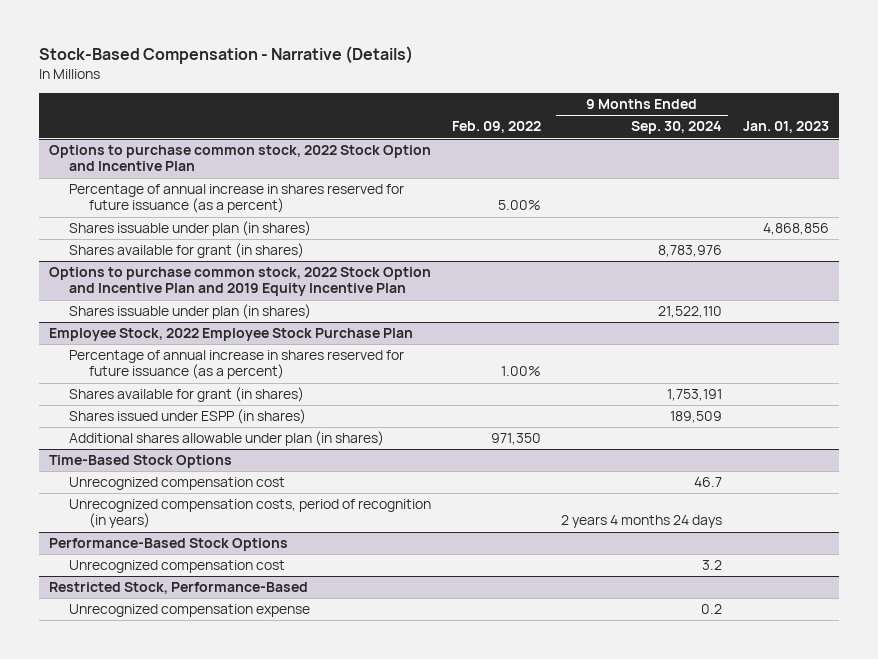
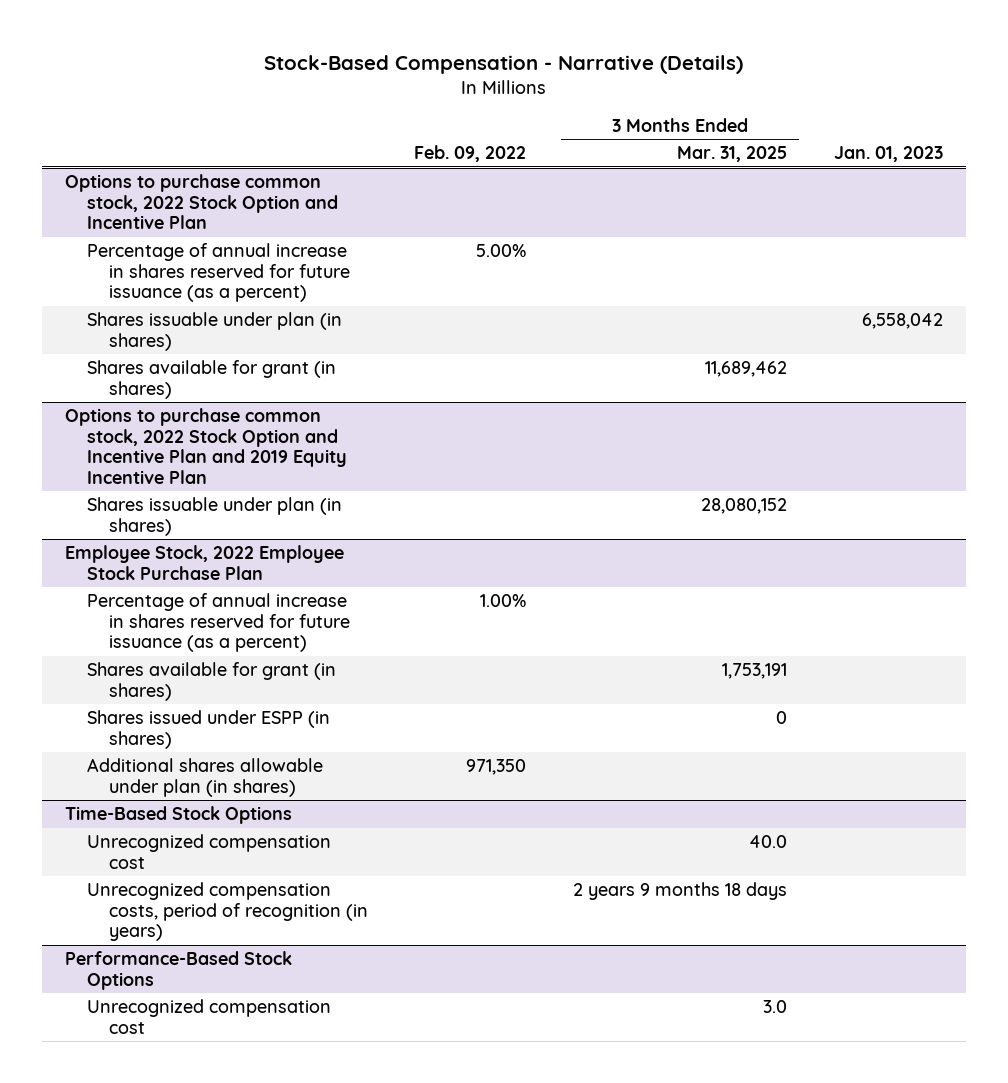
- | Feb. 09, 2022 | 9 Months Ended Sep. 30, 2024 | Jan. 01, 2023
+ | Feb. 09, 2022 | 3 Months Ended Mar. 31, 2025 | Jan. 01, 2023
@ Options to purchase common stock, 2022 Stock Option and Incentive Plan
- Shares issuable under plan (in shares) | | | 4,868,856
+ Shares issuable under plan (in shares) | | | 6,558,042
- Restricted Stock, Performance-Based
- Unrecognized compensation expense | | 0.2 |

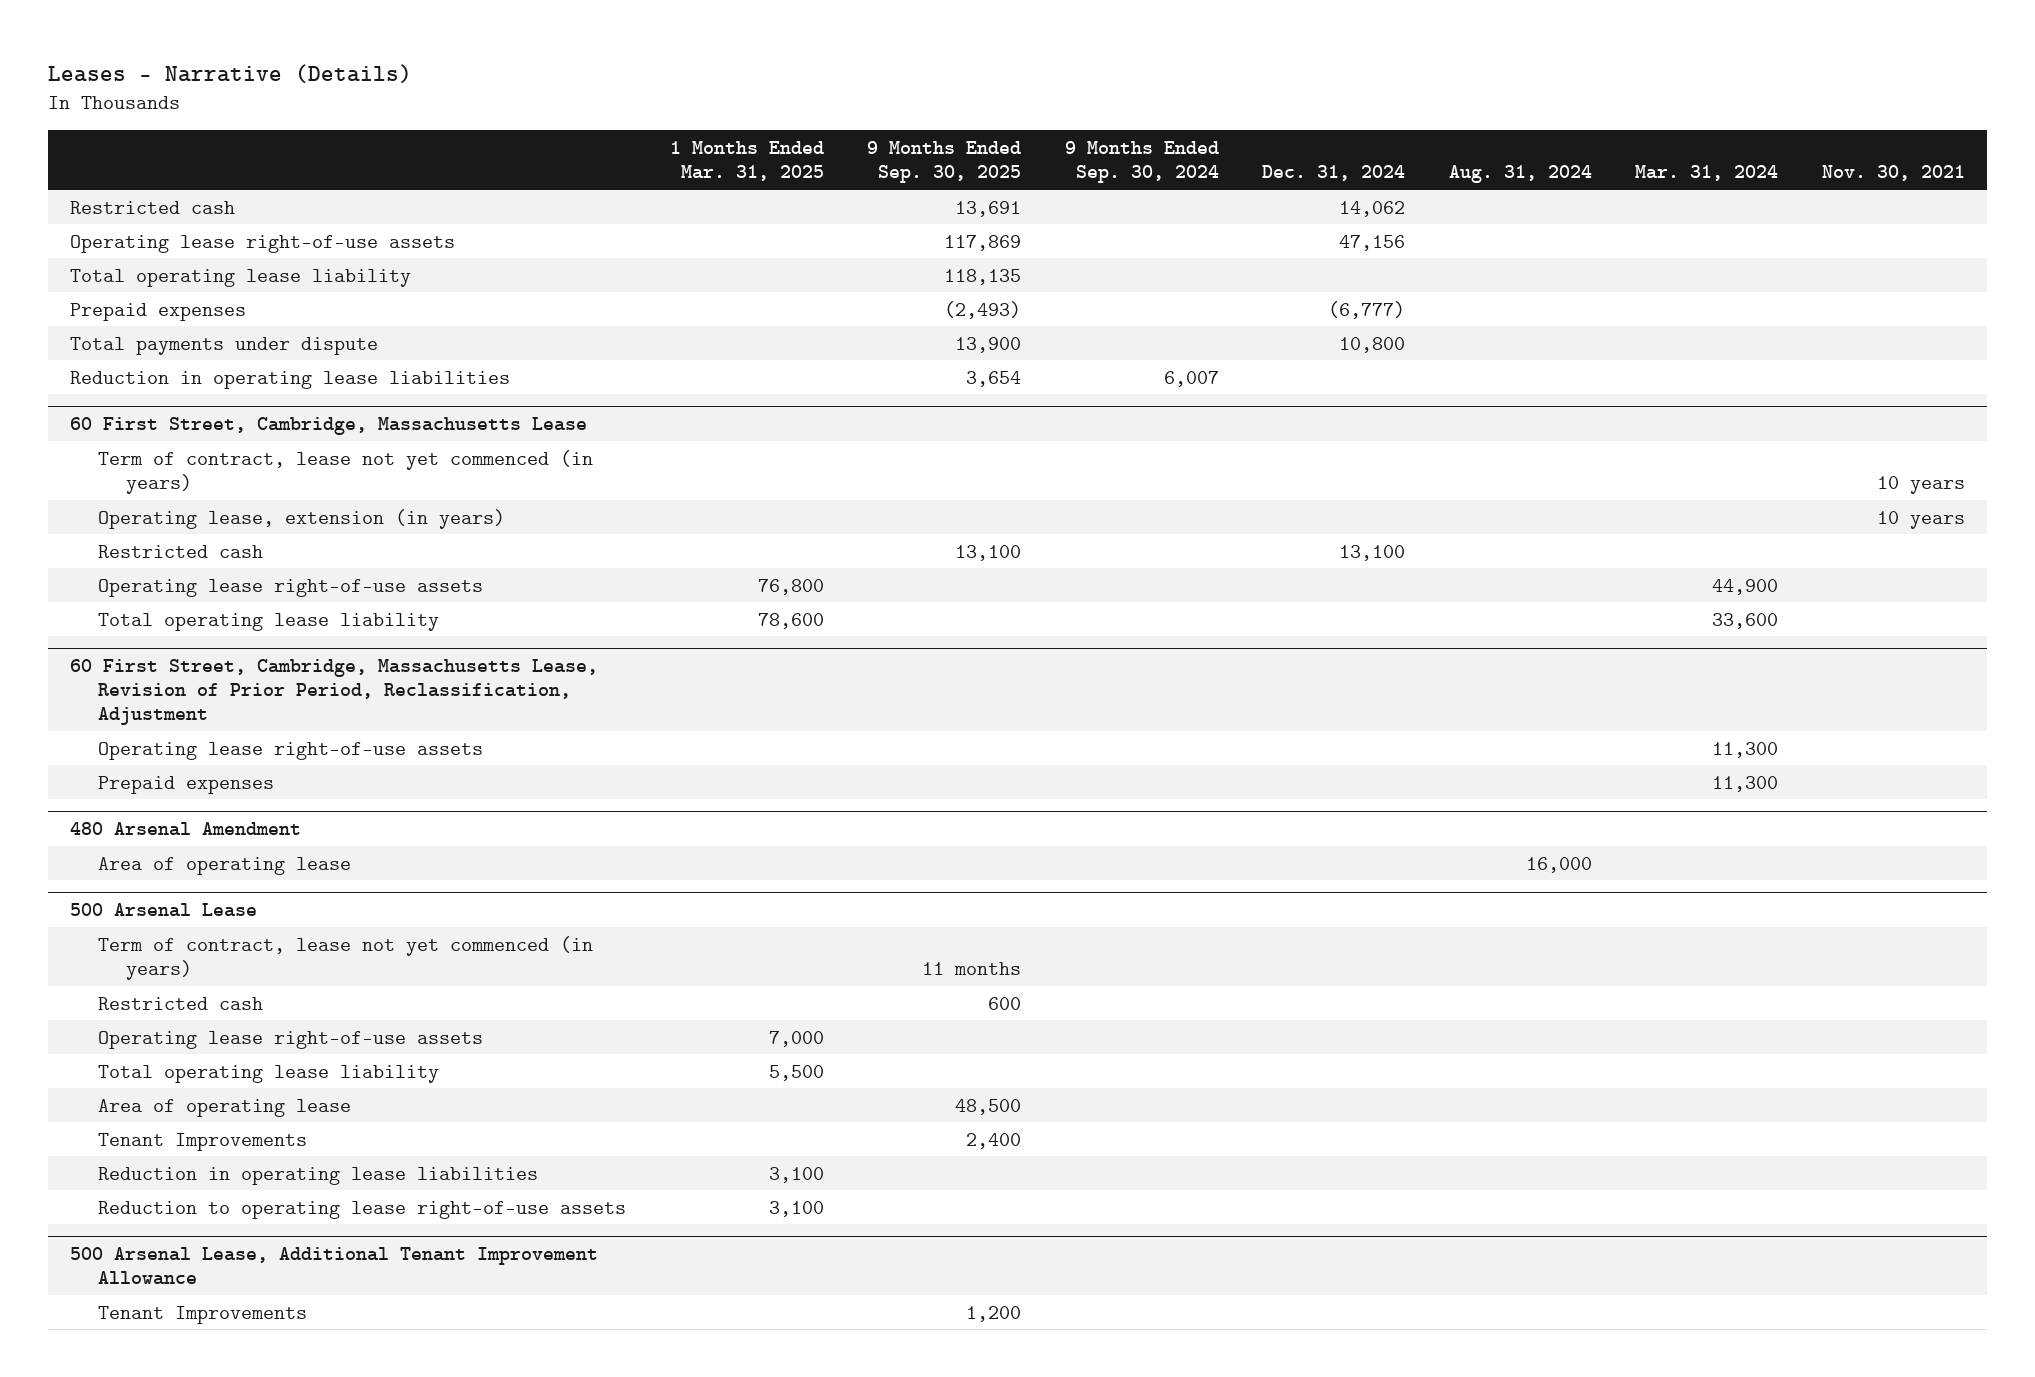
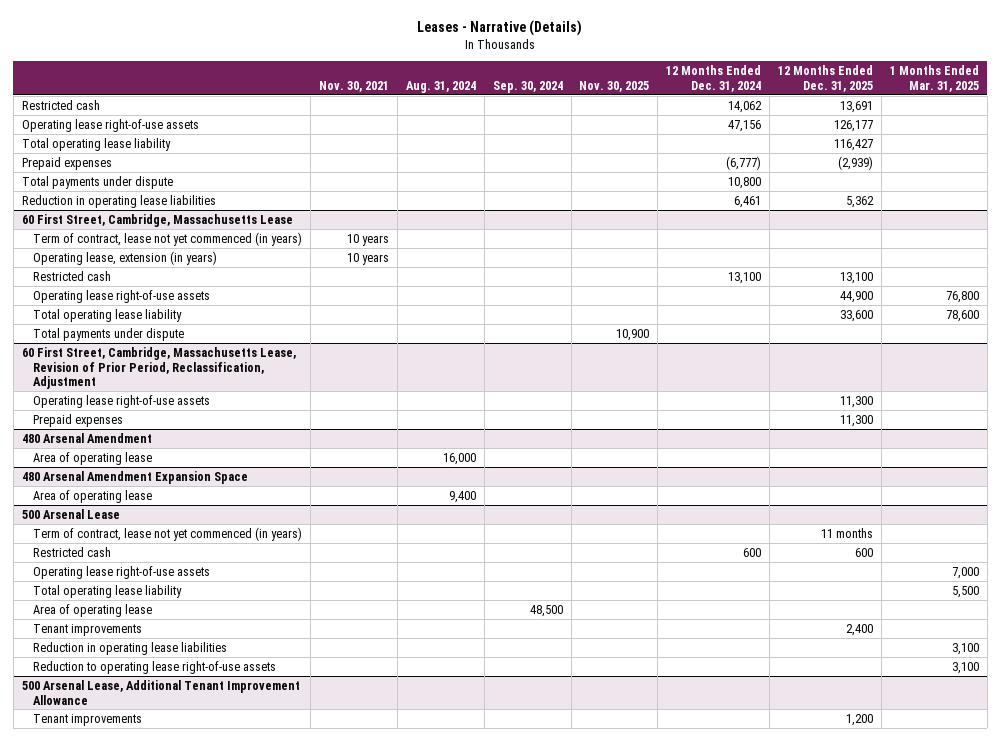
- | 1 Months Ended Mar. 31, 2025 | 9 Months Ended Sep. 30, 2025 | 9 Months Ended Sep. 30, 2024 | Dec. 31, 2024 | Aug. 31, 2024 | Mar. 31, 2024 | Nov. 30, 2021
+ | Nov. 30, 2021 | Aug. 31, 2024 | Sep. 30, 2024 | Nov. 30, 2025 | 12 Months Ended Dec. 31, 2024 | 12 Months Ended Dec. 31, 2025 | 1 Months Ended Mar. 31, 2025
@ 60 First Street, Cambridge, Massachusetts Lease
+ Total payments under dispute | | | | 10,900 | | |
+ 480 Arsenal Amendment Expansion Space
+ Area of operating lease | | 9,400 | | | | |
@ 500 Arsenal Lease
- Tenant Improvements | | 2,400 | | | | |
+ Tenant improvements | | | | | | 2,400 |
@ 500 Arsenal Lease, Additional Tenant Improvement Allowance
- Tenant Improvements | | 1,200 | | | | |
+ Tenant improvements | | | | | | 1,200 |

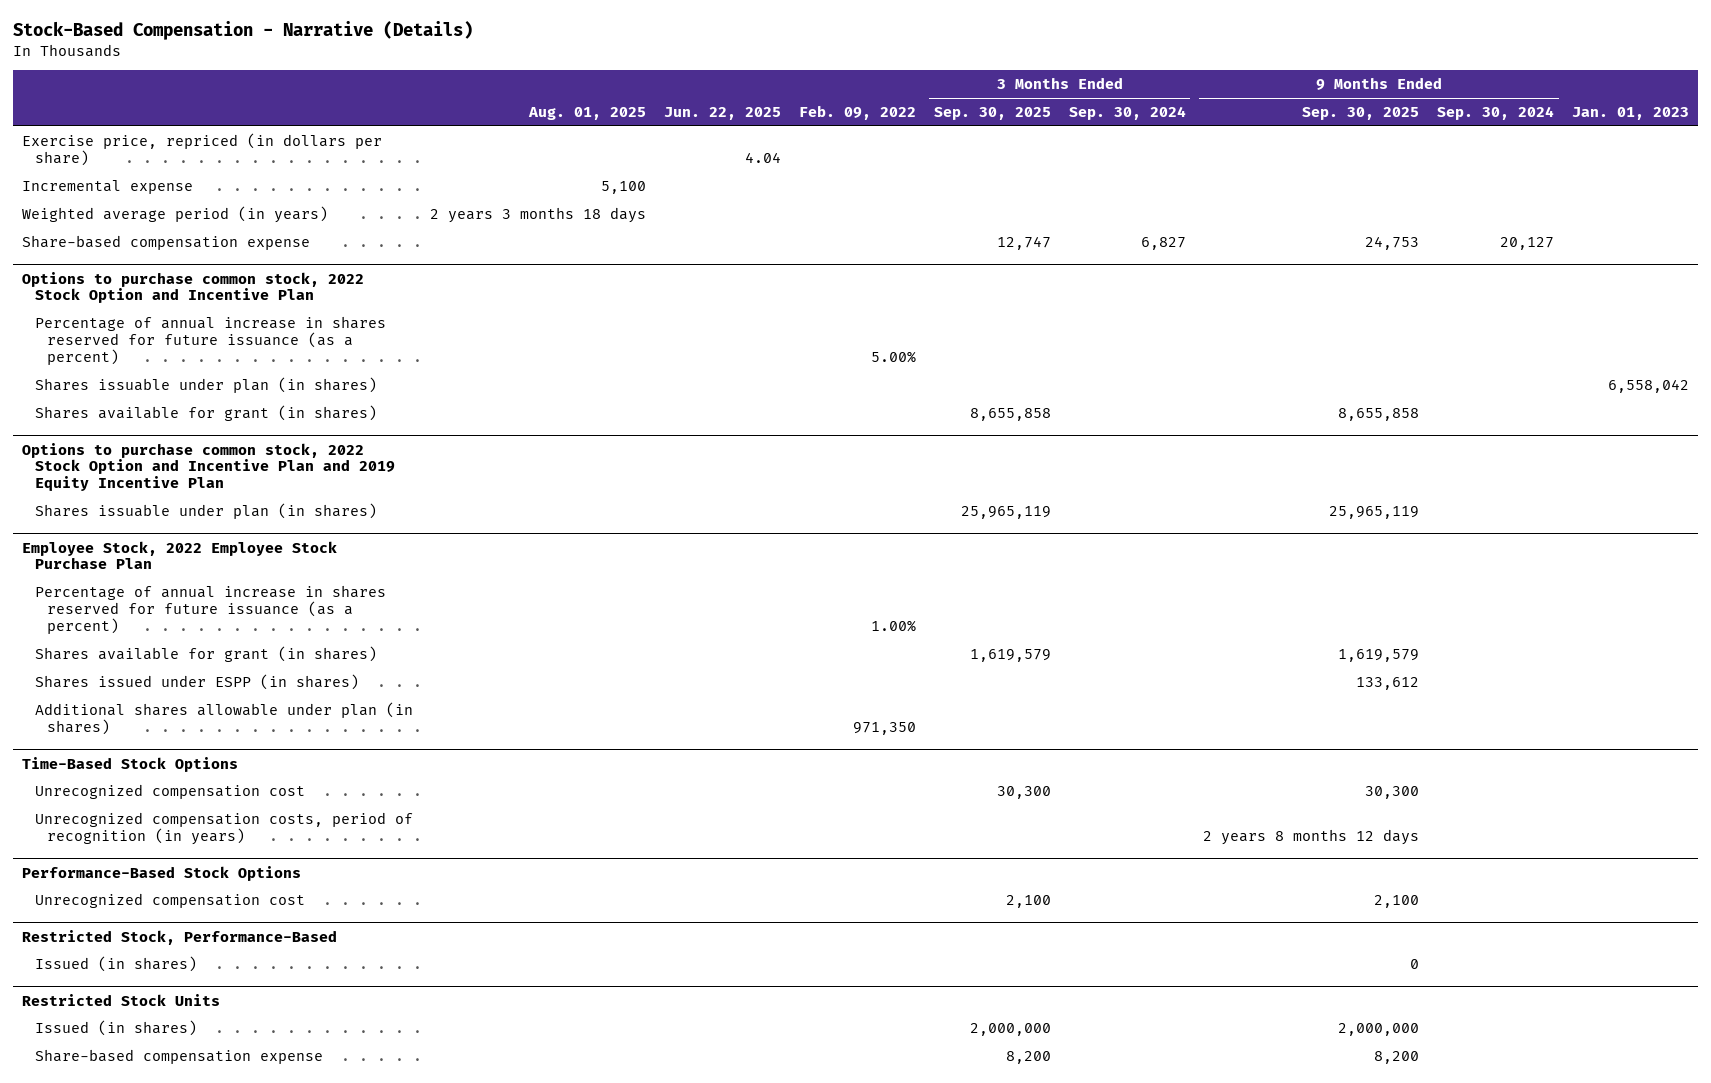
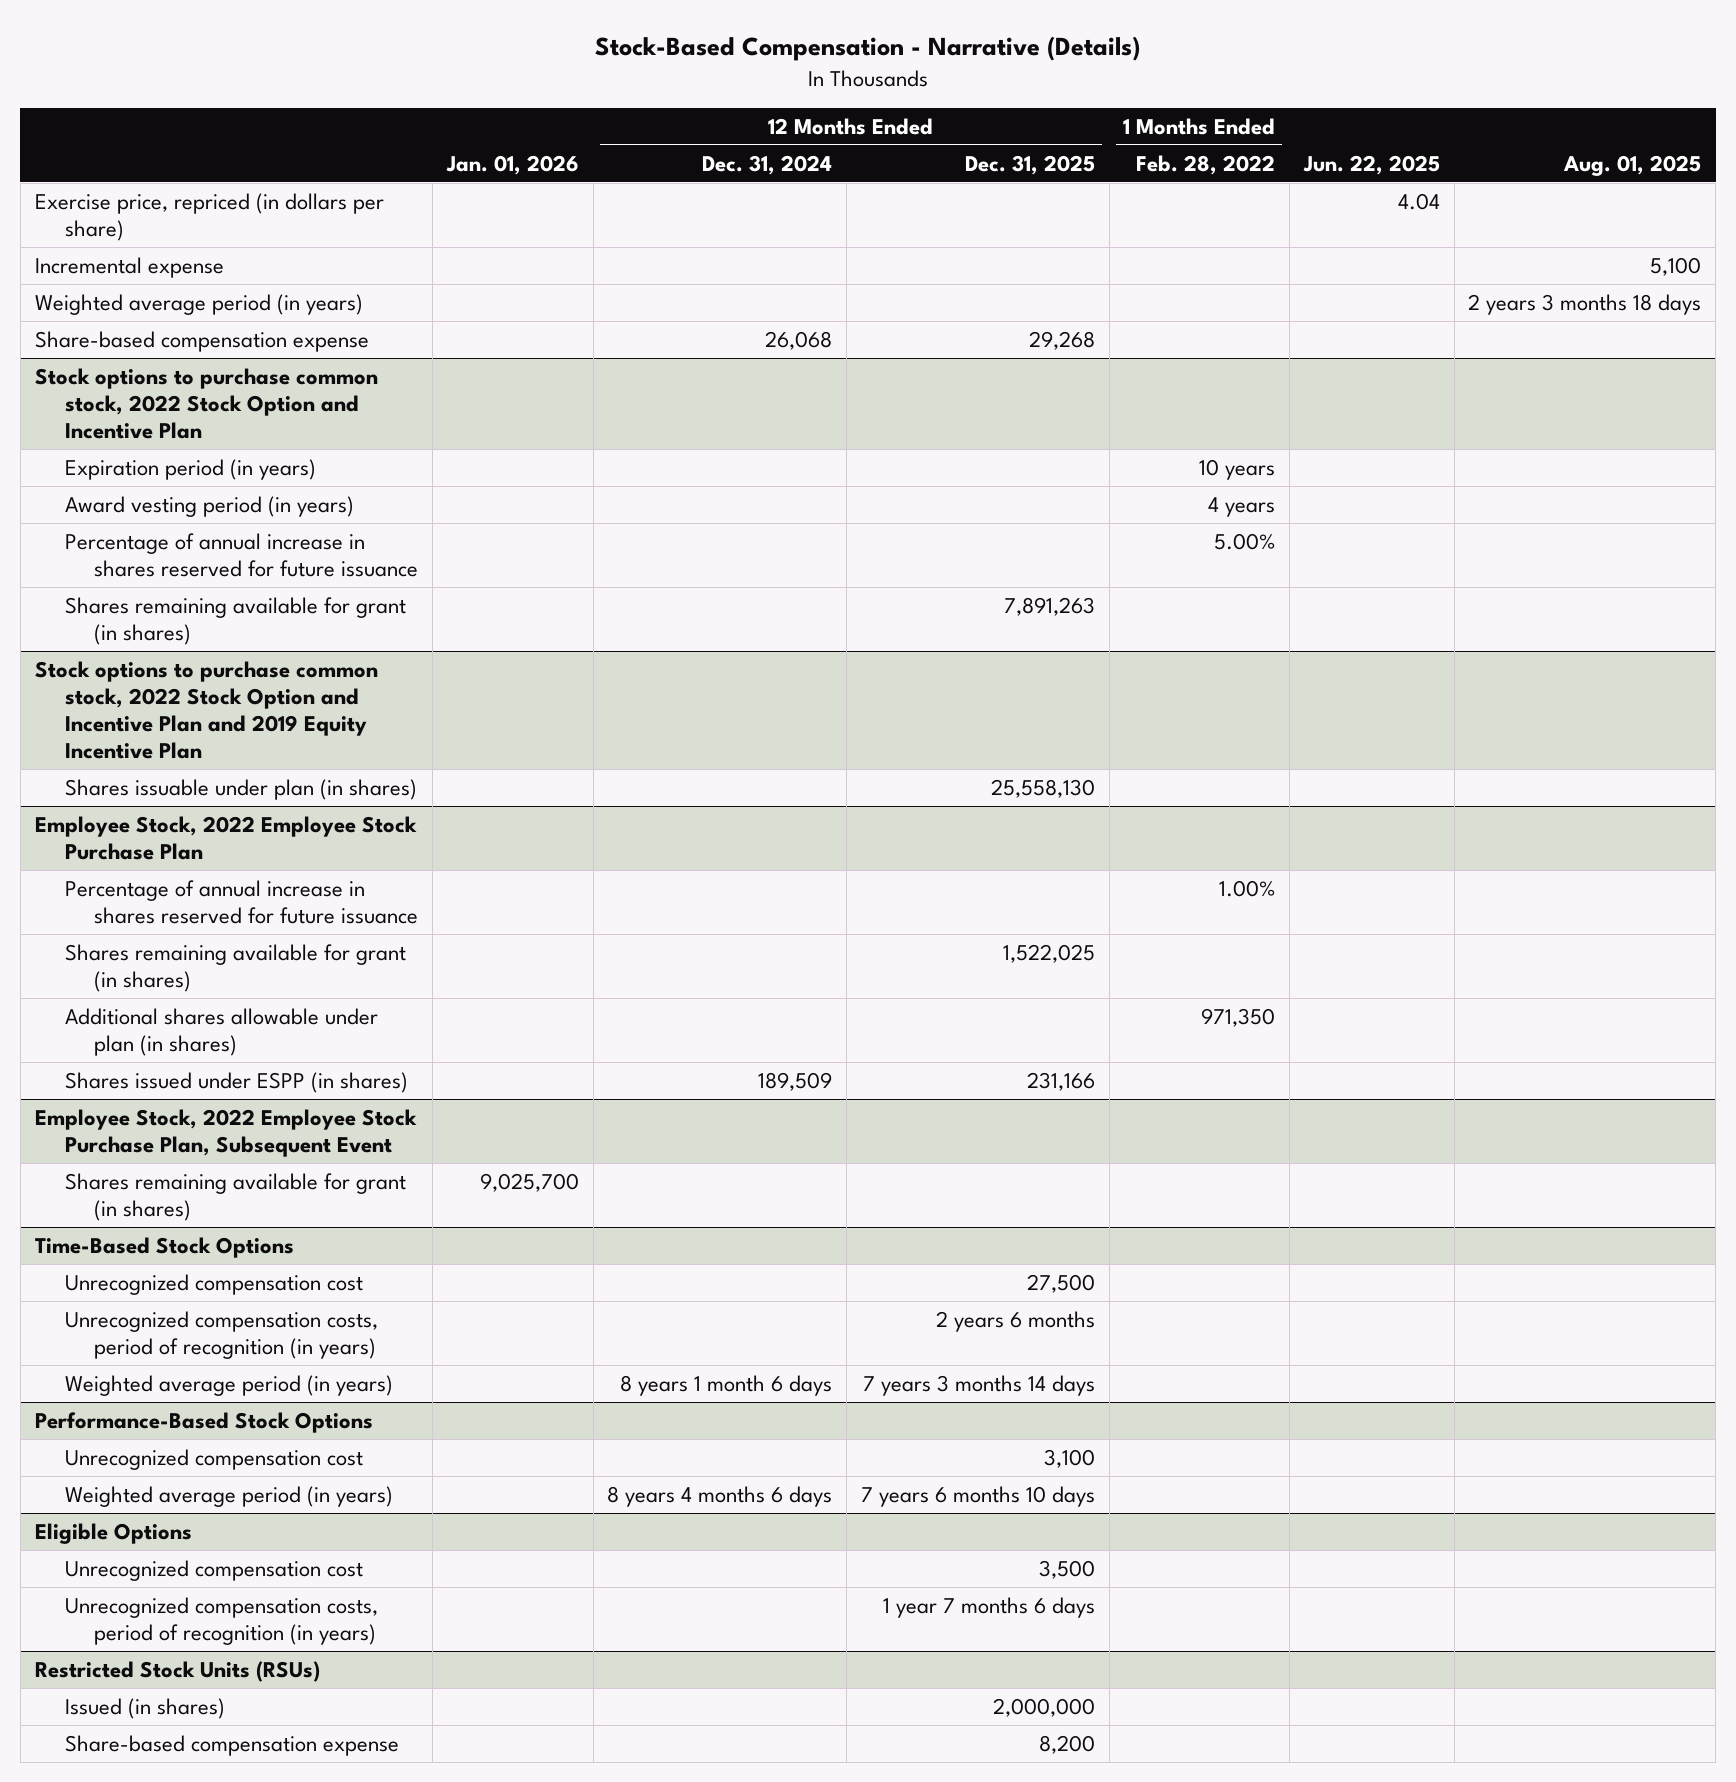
- | Aug. 01, 2025 | Jun. 22, 2025 | Feb. 09, 2022 | 3 Months Ended Sep. 30, 2025 | 3 Months Ended Sep. 30, 2024 | 9 Months Ended Sep. 30, 2025 | 9 Months Ended Sep. 30, 2024 | Jan. 01, 2023
+ | Jan. 01, 2026 | 12 Months Ended Dec. 31, 2024 | 12 Months Ended Dec. 31, 2025 | 1 Months Ended Feb. 28, 2022 | Jun. 22, 2025 | Aug. 01, 2025
- Options to purchase common stock, 2022 Stock Option and Incentive Plan
- Percentage of annual increase in shares reserved for future issuance (as a percent) | | | 5.00% | | | | |
- Shares issuable under plan (in shares) | | | | | | | | 6,558,042
- Shares available for grant (in shares) | | | | 8,655,858 | | 8,655,858 | |
- Options to purchase common stock, 2022 Stock Option and Incentive Plan and 2019 Equity Incentive Plan
+ Stock options to purchase common stock, 2022 Stock Option and Incentive Plan
+ Expiration period (in years) | | | | 10 years | |
+ Award vesting period (in years) | | | | 4 years | |
+ Percentage of annual increase in shares reserved for future issuance | | | | 5.00% | |
+ Shares remaining available for grant (in shares) | | | 7,891,263 | | |
+ Stock options to purchase common stock, 2022 Stock Option and Incentive Plan and 2019 Equity Incentive Plan
@ Employee Stock, 2022 Employee Stock Purchase Plan
- Percentage of annual increase in shares reserved for future issuance (as a percent) | | | 1.00% | | | | |
- Shares available for grant (in shares) | | | | 1,619,579 | | 1,619,579 | |
+ Percentage of annual increase in shares reserved for future issuance | | | | 1.00% | |
+ Shares remaining available for grant (in shares) | | | 1,522,025 | | |
moved down: Shares issued under ESPP (in shares) | | 189,509 | 231,166 | | |
+ Employee Stock, 2022 Employee Stock Purchase Plan, Subsequent Event
+ Shares remaining available for grant (in shares) | 9,025,700 | | | | |
@ Time-Based Stock Options
+ Weighted average period (in years) | | 8 years 1 month 6 days | 7 years 3 months 14 days | | |
- Restricted Stock, Performance-Based
- Issued (in shares) | | | | | | 0 | |
- Restricted Stock Units
@ Performance-Based Stock Options
+ Weighted average period (in years) | | 8 years 4 months 6 days | 7 years 6 months 10 days | | |
+ Eligible Options
+ Unrecognized compensation cost | | | 3,500 | | |
+ Unrecognized compensation costs, period of recognition (in years) | | | 1 year 7 months 6 days | | |
+ Restricted Stock Units (RSUs)

